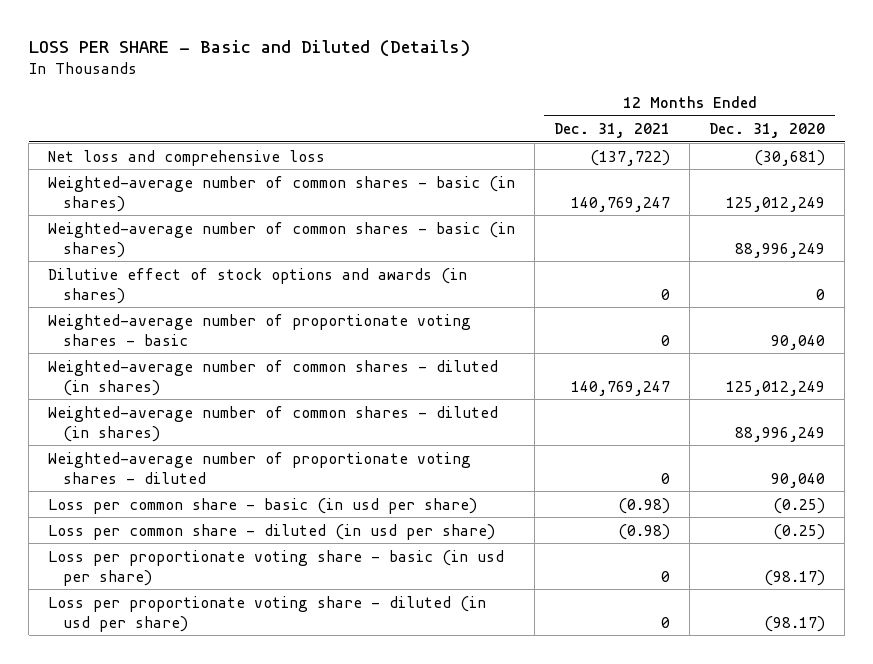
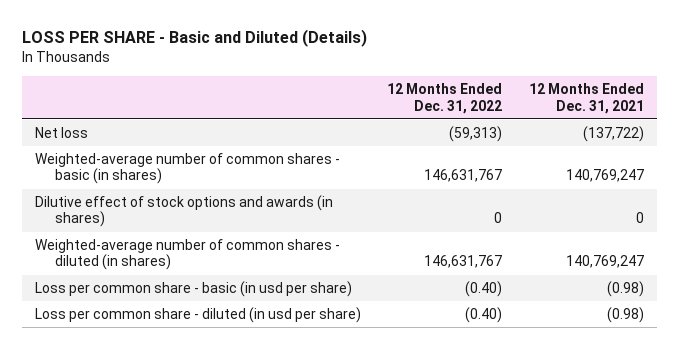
- | 12 Months Ended Dec. 31, 2021 | 12 Months Ended Dec. 31, 2020
+ | 12 Months Ended Dec. 31, 2022 | 12 Months Ended Dec. 31, 2021
- Net loss and comprehensive loss | (137,722) | (30,681)
+ Net loss | (59,313) | (137,722)
- Weighted-average number of common shares - basic (in shares) | | 88,996,249
- Weighted-average number of proportionate voting shares - basic | 0 | 90,040
- Weighted-average number of common shares - diluted (in shares) | | 88,996,249
- Weighted-average number of proportionate voting shares - diluted | 0 | 90,040
- Loss per proportionate voting share - basic (in usd per share) | 0 | (98.17)
- Loss per proportionate voting share - diluted (in usd per share) | 0 | (98.17)

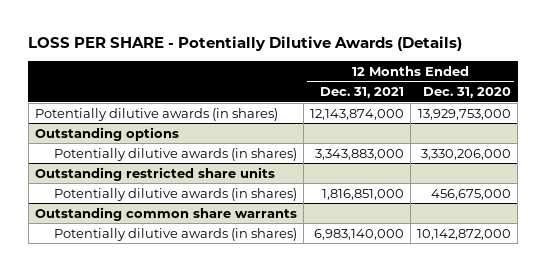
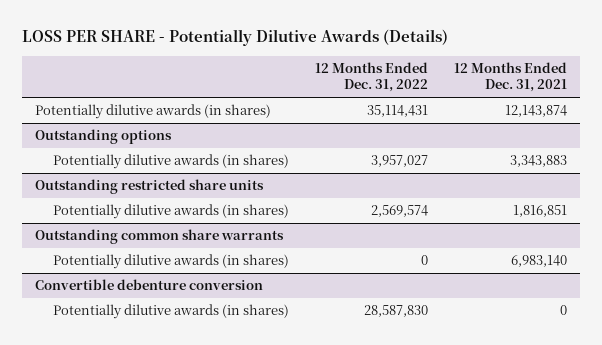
- | 12 Months Ended Dec. 31, 2021 | 12 Months Ended Dec. 31, 2020
+ | 12 Months Ended Dec. 31, 2022 | 12 Months Ended Dec. 31, 2021
- Potentially dilutive awards (in shares) | 12,143,874,000 | 13,929,753,000
+ Potentially dilutive awards (in shares) | 35,114,431 | 12,143,874
@ Outstanding options
- Potentially dilutive awards (in shares) | 3,343,883,000 | 3,330,206,000
+ Potentially dilutive awards (in shares) | 3,957,027 | 3,343,883
@ Outstanding restricted share units
- Potentially dilutive awards (in shares) | 1,816,851,000 | 456,675,000
+ Potentially dilutive awards (in shares) | 2,569,574 | 1,816,851
@ Outstanding common share warrants
- Potentially dilutive awards (in shares) | 6,983,140,000 | 10,142,872,000
+ Potentially dilutive awards (in shares) | 0 | 6,983,140
+ Convertible debenture conversion
+ Potentially dilutive awards (in shares) | 28,587,830 | 0

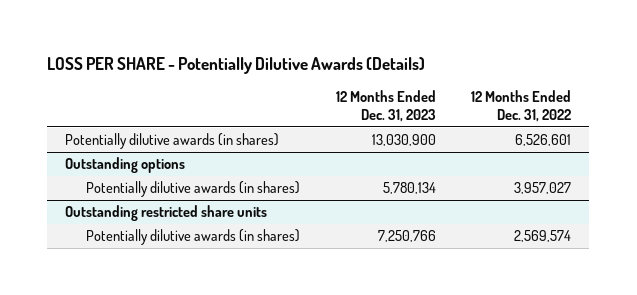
- | 12 Months Ended Dec. 31, 2022 | 12 Months Ended Dec. 31, 2021
+ | 12 Months Ended Dec. 31, 2023 | 12 Months Ended Dec. 31, 2022
- Potentially dilutive awards (in shares) | 35,114,431 | 12,143,874
+ Potentially dilutive awards (in shares) | 13,030,900 | 6,526,601
- Outstanding common share warrants
- Potentially dilutive awards (in shares) | 0 | 6,983,140
- Convertible debenture conversion
- Potentially dilutive awards (in shares) | 28,587,830 | 0

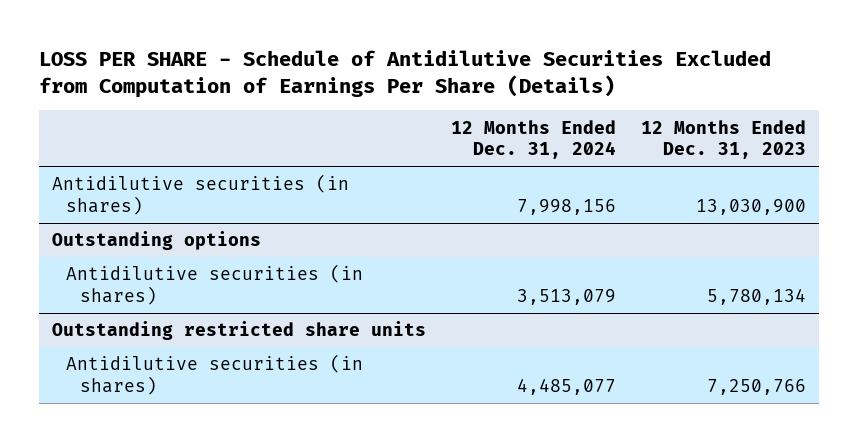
- LOSS PER SHARE - Potentially Dilutive Awards (Details)
+ LOSS PER SHARE - Schedule of Antidilutive Securities Excluded from Computation of Earnings Per Share (Details)
- | 12 Months Ended Dec. 31, 2023 | 12 Months Ended Dec. 31, 2022
+ | 12 Months Ended Dec. 31, 2024 | 12 Months Ended Dec. 31, 2023
- Potentially dilutive awards (in shares) | 13,030,900 | 6,526,601
+ Antidilutive securities (in shares) | 7,998,156 | 13,030,900
@ Outstanding options
- Potentially dilutive awards (in shares) | 5,780,134 | 3,957,027
+ Antidilutive securities (in shares) | 3,513,079 | 5,780,134
@ Outstanding restricted share units
- Potentially dilutive awards (in shares) | 7,250,766 | 2,569,574
+ Antidilutive securities (in shares) | 4,485,077 | 7,250,766

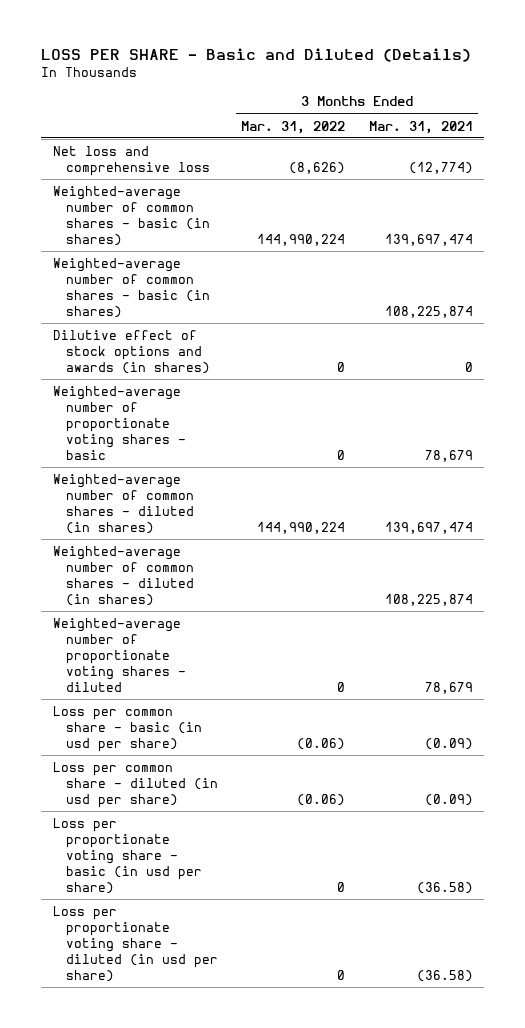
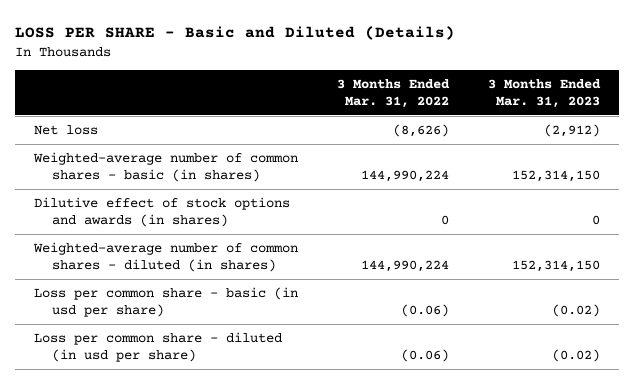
- | 3 Months Ended Mar. 31, 2022 | 3 Months Ended Mar. 31, 2021
+ | 3 Months Ended Mar. 31, 2022 | 3 Months Ended Mar. 31, 2023
- Net loss and comprehensive loss | (8,626) | (12,774)
+ Net loss | (8,626) | (2,912)
- Weighted-average number of common shares - basic (in shares) | | 108,225,874
- Weighted-average number of proportionate voting shares - basic | 0 | 78,679
- Weighted-average number of common shares - diluted (in shares) | | 108,225,874
- Weighted-average number of proportionate voting shares - diluted | 0 | 78,679
- Loss per proportionate voting share - basic (in usd per share) | 0 | (36.58)
- Loss per proportionate voting share - diluted (in usd per share) | 0 | (36.58)

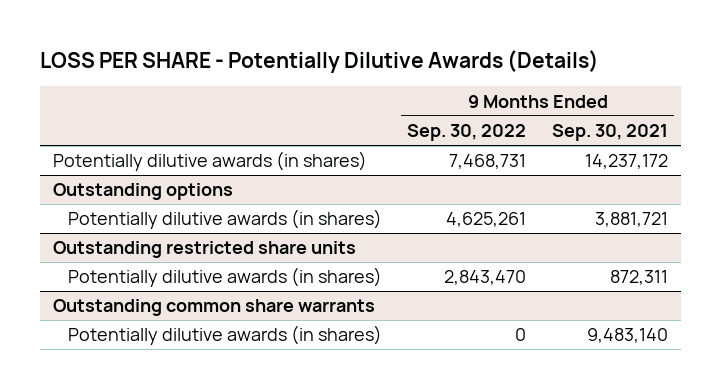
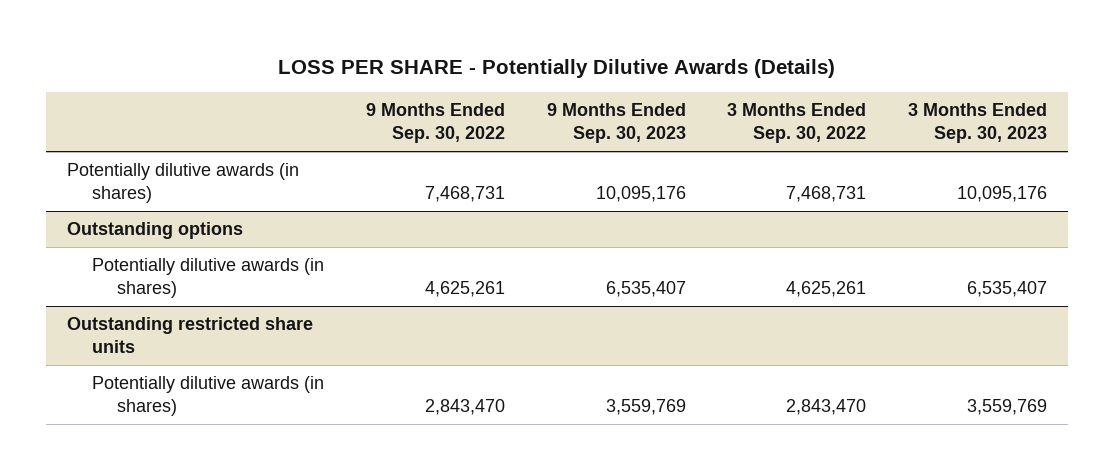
- | 9 Months Ended Sep. 30, 2022 | 9 Months Ended Sep. 30, 2021
+ | 9 Months Ended Sep. 30, 2022 | 9 Months Ended Sep. 30, 2023 | 3 Months Ended Sep. 30, 2022 | 3 Months Ended Sep. 30, 2023
- Outstanding common share warrants
- Potentially dilutive awards (in shares) | 0 | 9,483,140

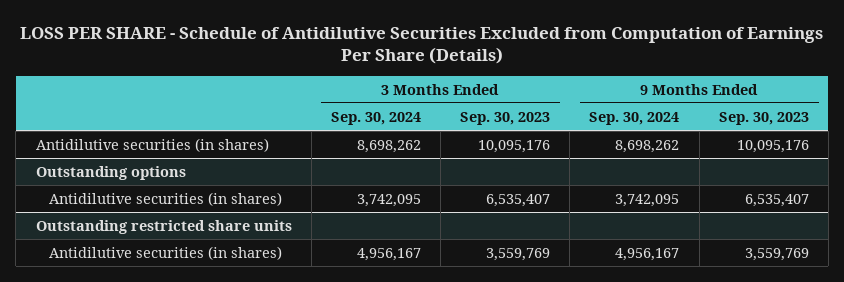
- LOSS PER SHARE - Potentially Dilutive Awards (Details)
+ LOSS PER SHARE - Schedule of Antidilutive Securities Excluded from Computation of Earnings Per Share (Details)
- | 9 Months Ended Sep. 30, 2022 | 9 Months Ended Sep. 30, 2023 | 3 Months Ended Sep. 30, 2022 | 3 Months Ended Sep. 30, 2023
+ | 3 Months Ended Sep. 30, 2024 | 3 Months Ended Sep. 30, 2023 | 9 Months Ended Sep. 30, 2024 | 9 Months Ended Sep. 30, 2023
- Potentially dilutive awards (in shares) | 7,468,731 | 10,095,176 | 7,468,731 | 10,095,176
+ Antidilutive securities (in shares) | 8,698,262 | 10,095,176 | 8,698,262 | 10,095,176
@ Outstanding options
- Potentially dilutive awards (in shares) | 4,625,261 | 6,535,407 | 4,625,261 | 6,535,407
+ Antidilutive securities (in shares) | 3,742,095 | 6,535,407 | 3,742,095 | 6,535,407
@ Outstanding restricted share units
- Potentially dilutive awards (in shares) | 2,843,470 | 3,559,769 | 2,843,470 | 3,559,769
+ Antidilutive securities (in shares) | 4,956,167 | 3,559,769 | 4,956,167 | 3,559,769

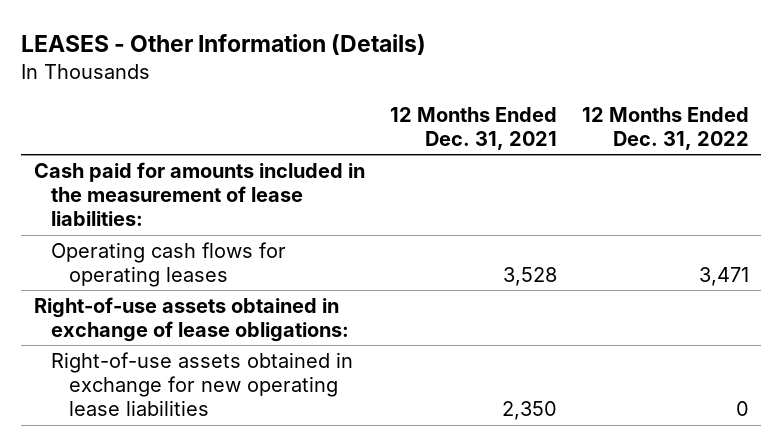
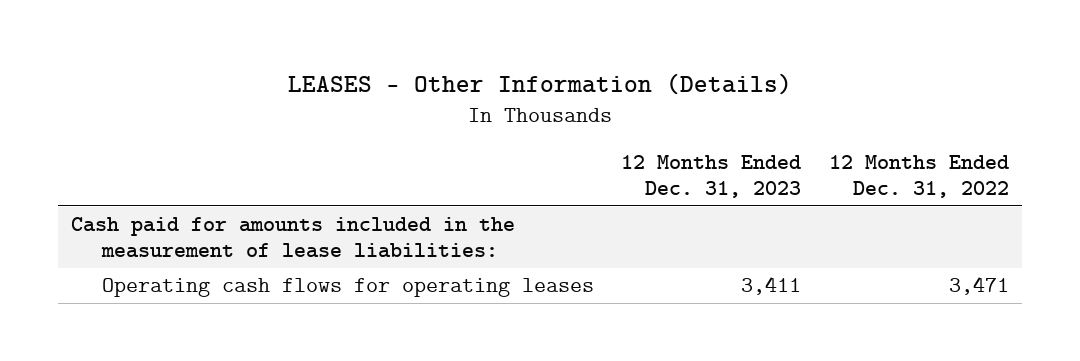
- | 12 Months Ended Dec. 31, 2021 | 12 Months Ended Dec. 31, 2022
+ | 12 Months Ended Dec. 31, 2023 | 12 Months Ended Dec. 31, 2022
- Right-of-use assets obtained in exchange of lease obligations:
- Right-of-use assets obtained in exchange for new operating lease liabilities | 2,350 | 0

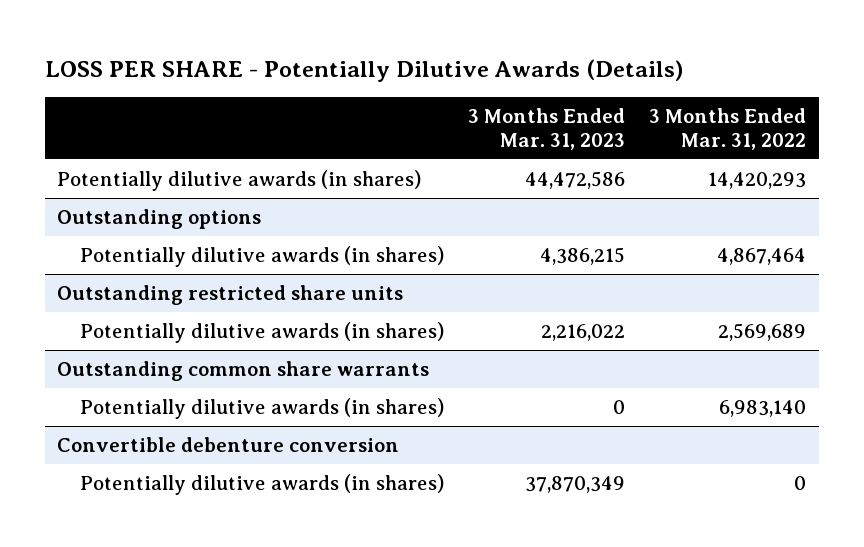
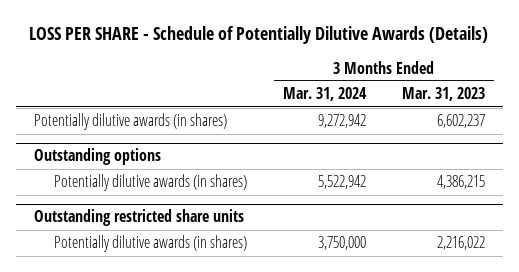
- LOSS PER SHARE - Potentially Dilutive Awards (Details)
+ LOSS PER SHARE - Schedule of Potentially Dilutive Awards (Details)
- | 3 Months Ended Mar. 31, 2023 | 3 Months Ended Mar. 31, 2022
+ | 3 Months Ended Mar. 31, 2024 | 3 Months Ended Mar. 31, 2023
- Potentially dilutive awards (in shares) | 44,472,586 | 14,420,293
+ Potentially dilutive awards (in shares) | 9,272,942 | 6,602,237
- Outstanding common share warrants
- Potentially dilutive awards (in shares) | 0 | 6,983,140
- Convertible debenture conversion
- Potentially dilutive awards (in shares) | 37,870,349 | 0

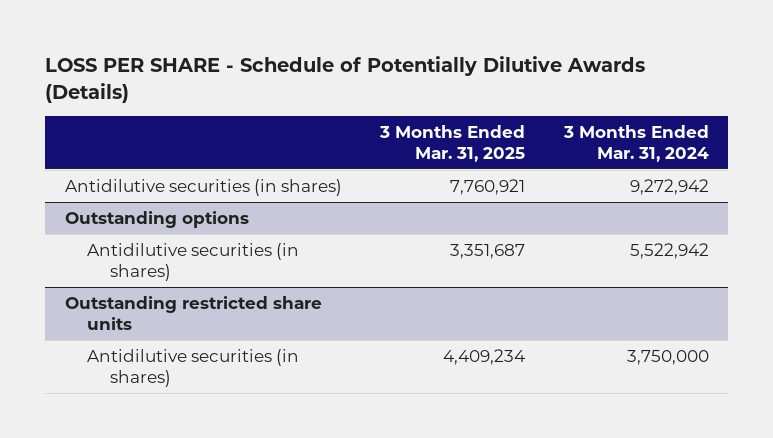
- | 3 Months Ended Mar. 31, 2024 | 3 Months Ended Mar. 31, 2023
+ | 3 Months Ended Mar. 31, 2025 | 3 Months Ended Mar. 31, 2024
- Potentially dilutive awards (in shares) | 9,272,942 | 6,602,237
+ Antidilutive securities (in shares) | 7,760,921 | 9,272,942
@ Outstanding options
- Potentially dilutive awards (in shares) | 5,522,942 | 4,386,215
+ Antidilutive securities (in shares) | 3,351,687 | 5,522,942
@ Outstanding restricted share units
- Potentially dilutive awards (in shares) | 3,750,000 | 2,216,022
+ Antidilutive securities (in shares) | 4,409,234 | 3,750,000

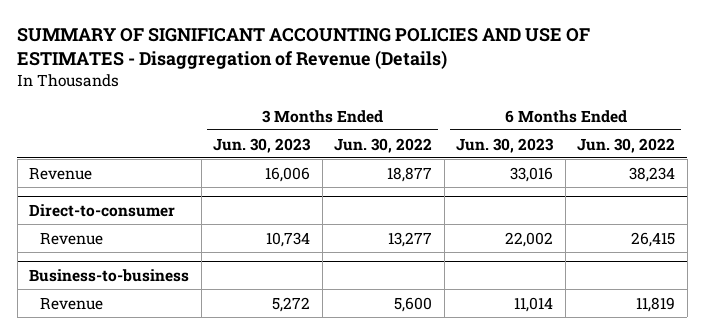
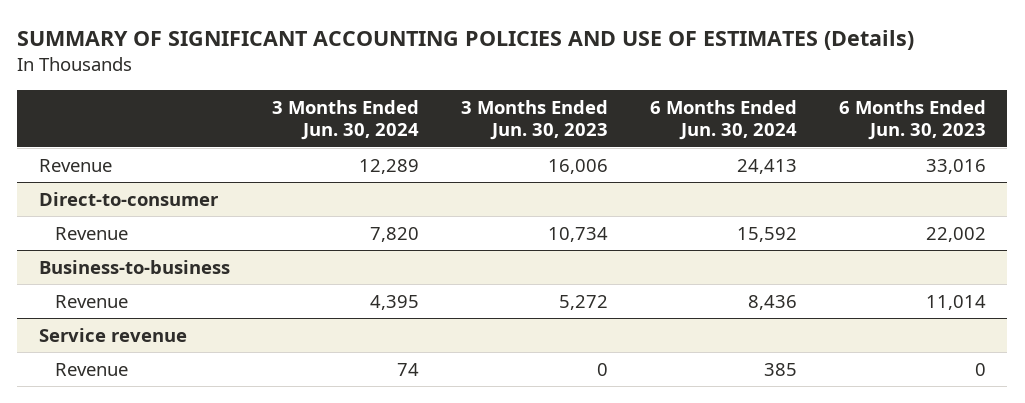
- SUMMARY OF SIGNIFICANT ACCOUNTING POLICIES AND USE OF ESTIMATES - Disaggregation of Revenue (Details)
+ SUMMARY OF SIGNIFICANT ACCOUNTING POLICIES AND USE OF ESTIMATES (Details)
- | 3 Months Ended Jun. 30, 2023 | 3 Months Ended Jun. 30, 2022 | 6 Months Ended Jun. 30, 2023 | 6 Months Ended Jun. 30, 2022
+ | 3 Months Ended Jun. 30, 2024 | 3 Months Ended Jun. 30, 2023 | 6 Months Ended Jun. 30, 2024 | 6 Months Ended Jun. 30, 2023
+ Service revenue
+ Revenue | 74 | 0 | 385 | 0

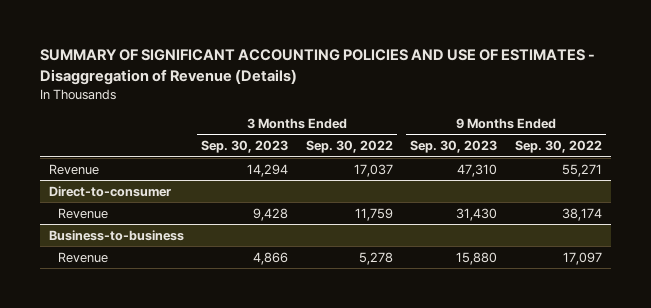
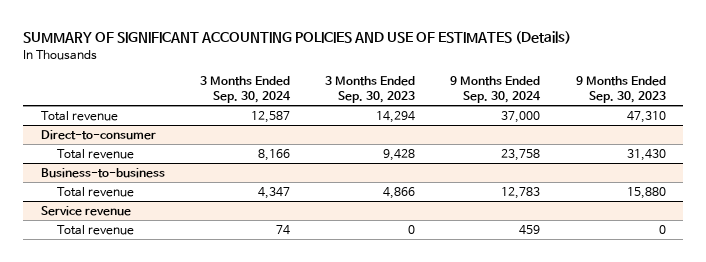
- SUMMARY OF SIGNIFICANT ACCOUNTING POLICIES AND USE OF ESTIMATES - Disaggregation of Revenue (Details)
+ SUMMARY OF SIGNIFICANT ACCOUNTING POLICIES AND USE OF ESTIMATES (Details)
- | 3 Months Ended Sep. 30, 2023 | 3 Months Ended Sep. 30, 2022 | 9 Months Ended Sep. 30, 2023 | 9 Months Ended Sep. 30, 2022
+ | 3 Months Ended Sep. 30, 2024 | 3 Months Ended Sep. 30, 2023 | 9 Months Ended Sep. 30, 2024 | 9 Months Ended Sep. 30, 2023
- Revenue | 14,294 | 17,037 | 47,310 | 55,271
+ Total revenue | 12,587 | 14,294 | 37,000 | 47,310
@ Direct-to-consumer
- Revenue | 9,428 | 11,759 | 31,430 | 38,174
+ Total revenue | 8,166 | 9,428 | 23,758 | 31,430
@ Business-to-business
- Revenue | 4,866 | 5,278 | 15,880 | 17,097
+ Total revenue | 4,347 | 4,866 | 12,783 | 15,880
+ Service revenue
+ Total revenue | 74 | 0 | 459 | 0

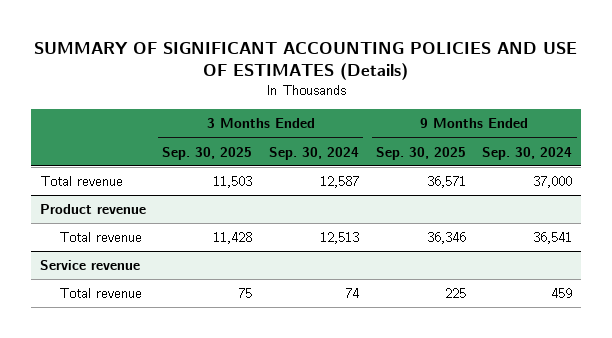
- | 3 Months Ended Sep. 30, 2024 | 3 Months Ended Sep. 30, 2023 | 9 Months Ended Sep. 30, 2024 | 9 Months Ended Sep. 30, 2023
+ | 3 Months Ended Sep. 30, 2025 | 3 Months Ended Sep. 30, 2024 | 9 Months Ended Sep. 30, 2025 | 9 Months Ended Sep. 30, 2024
- Direct-to-consumer
- Total revenue | 8,166 | 9,428 | 23,758 | 31,430
- Business-to-business
- Total revenue | 4,347 | 4,866 | 12,783 | 15,880
+ Product revenue
+ Total revenue | 11,428 | 12,513 | 36,346 | 36,541

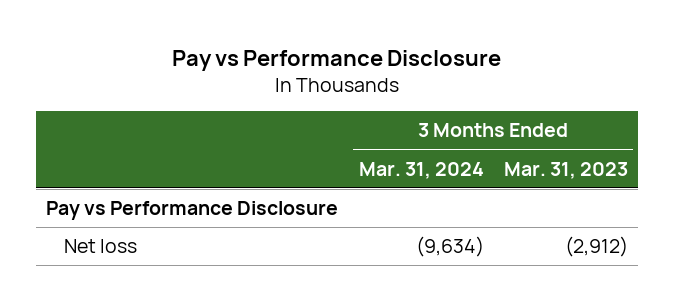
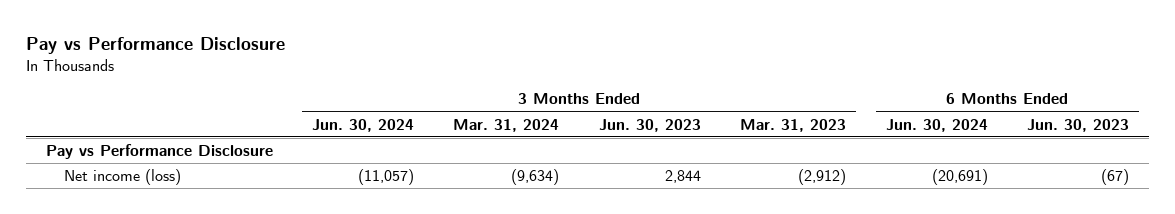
- | 3 Months Ended Mar. 31, 2024 | 3 Months Ended Mar. 31, 2023
+ | 3 Months Ended Jun. 30, 2024 | 3 Months Ended Mar. 31, 2024 | 3 Months Ended Jun. 30, 2023 | 3 Months Ended Mar. 31, 2023 | 6 Months Ended Jun. 30, 2024 | 6 Months Ended Jun. 30, 2023
- Net loss | (9,634) | (2,912)
+ Net income (loss) | (11,057) | (9,634) | 2,844 | (2,912) | (20,691) | (67)

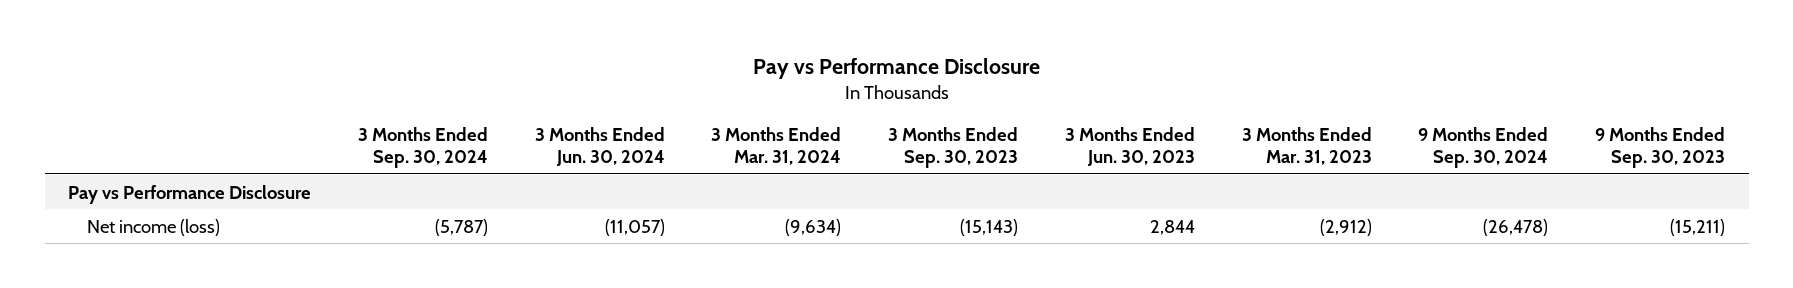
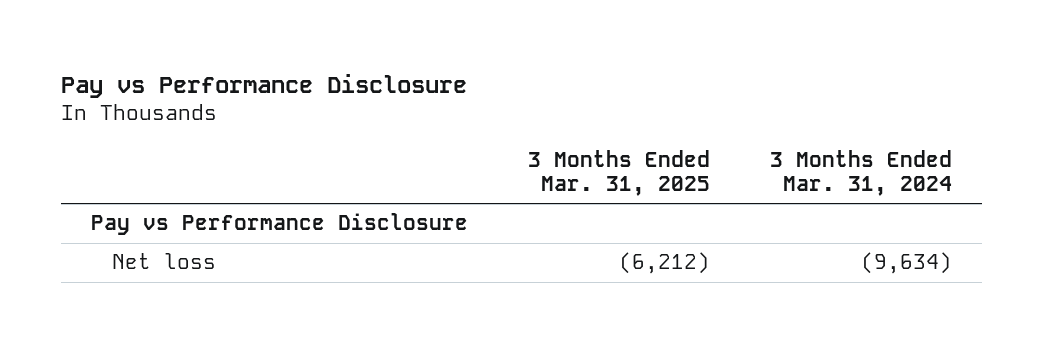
- | 3 Months Ended Sep. 30, 2024 | 3 Months Ended Jun. 30, 2024 | 3 Months Ended Mar. 31, 2024 | 3 Months Ended Sep. 30, 2023 | 3 Months Ended Jun. 30, 2023 | 3 Months Ended Mar. 31, 2023 | 9 Months Ended Sep. 30, 2024 | 9 Months Ended Sep. 30, 2023
+ | 3 Months Ended Mar. 31, 2025 | 3 Months Ended Mar. 31, 2024
- Net income (loss) | (5,787) | (11,057) | (9,634) | (15,143) | 2,844 | (2,912) | (26,478) | (15,211)
+ Net loss | (6,212) | (9,634)

